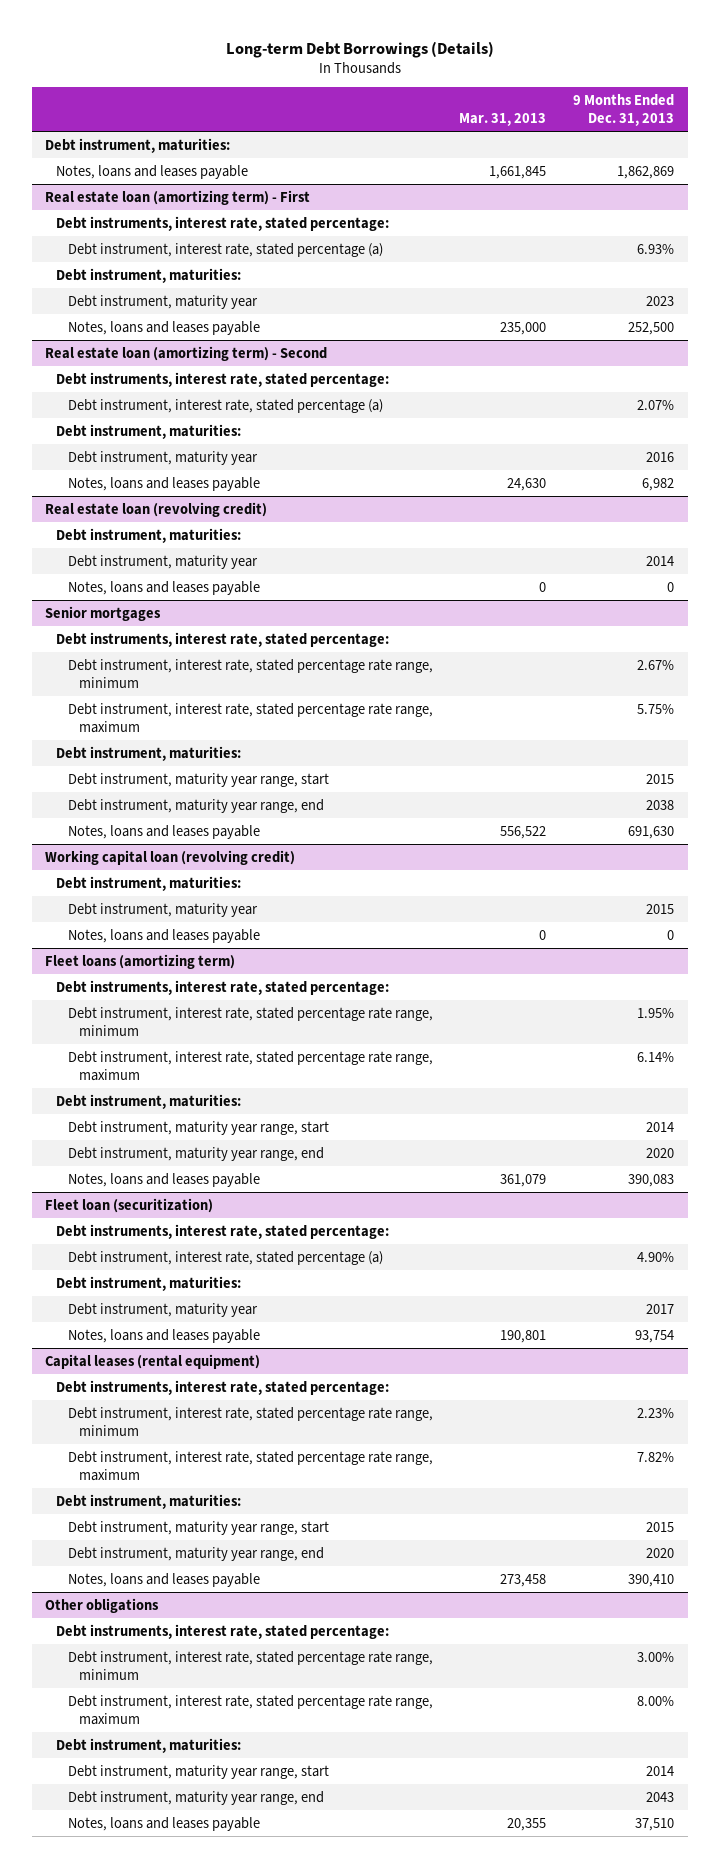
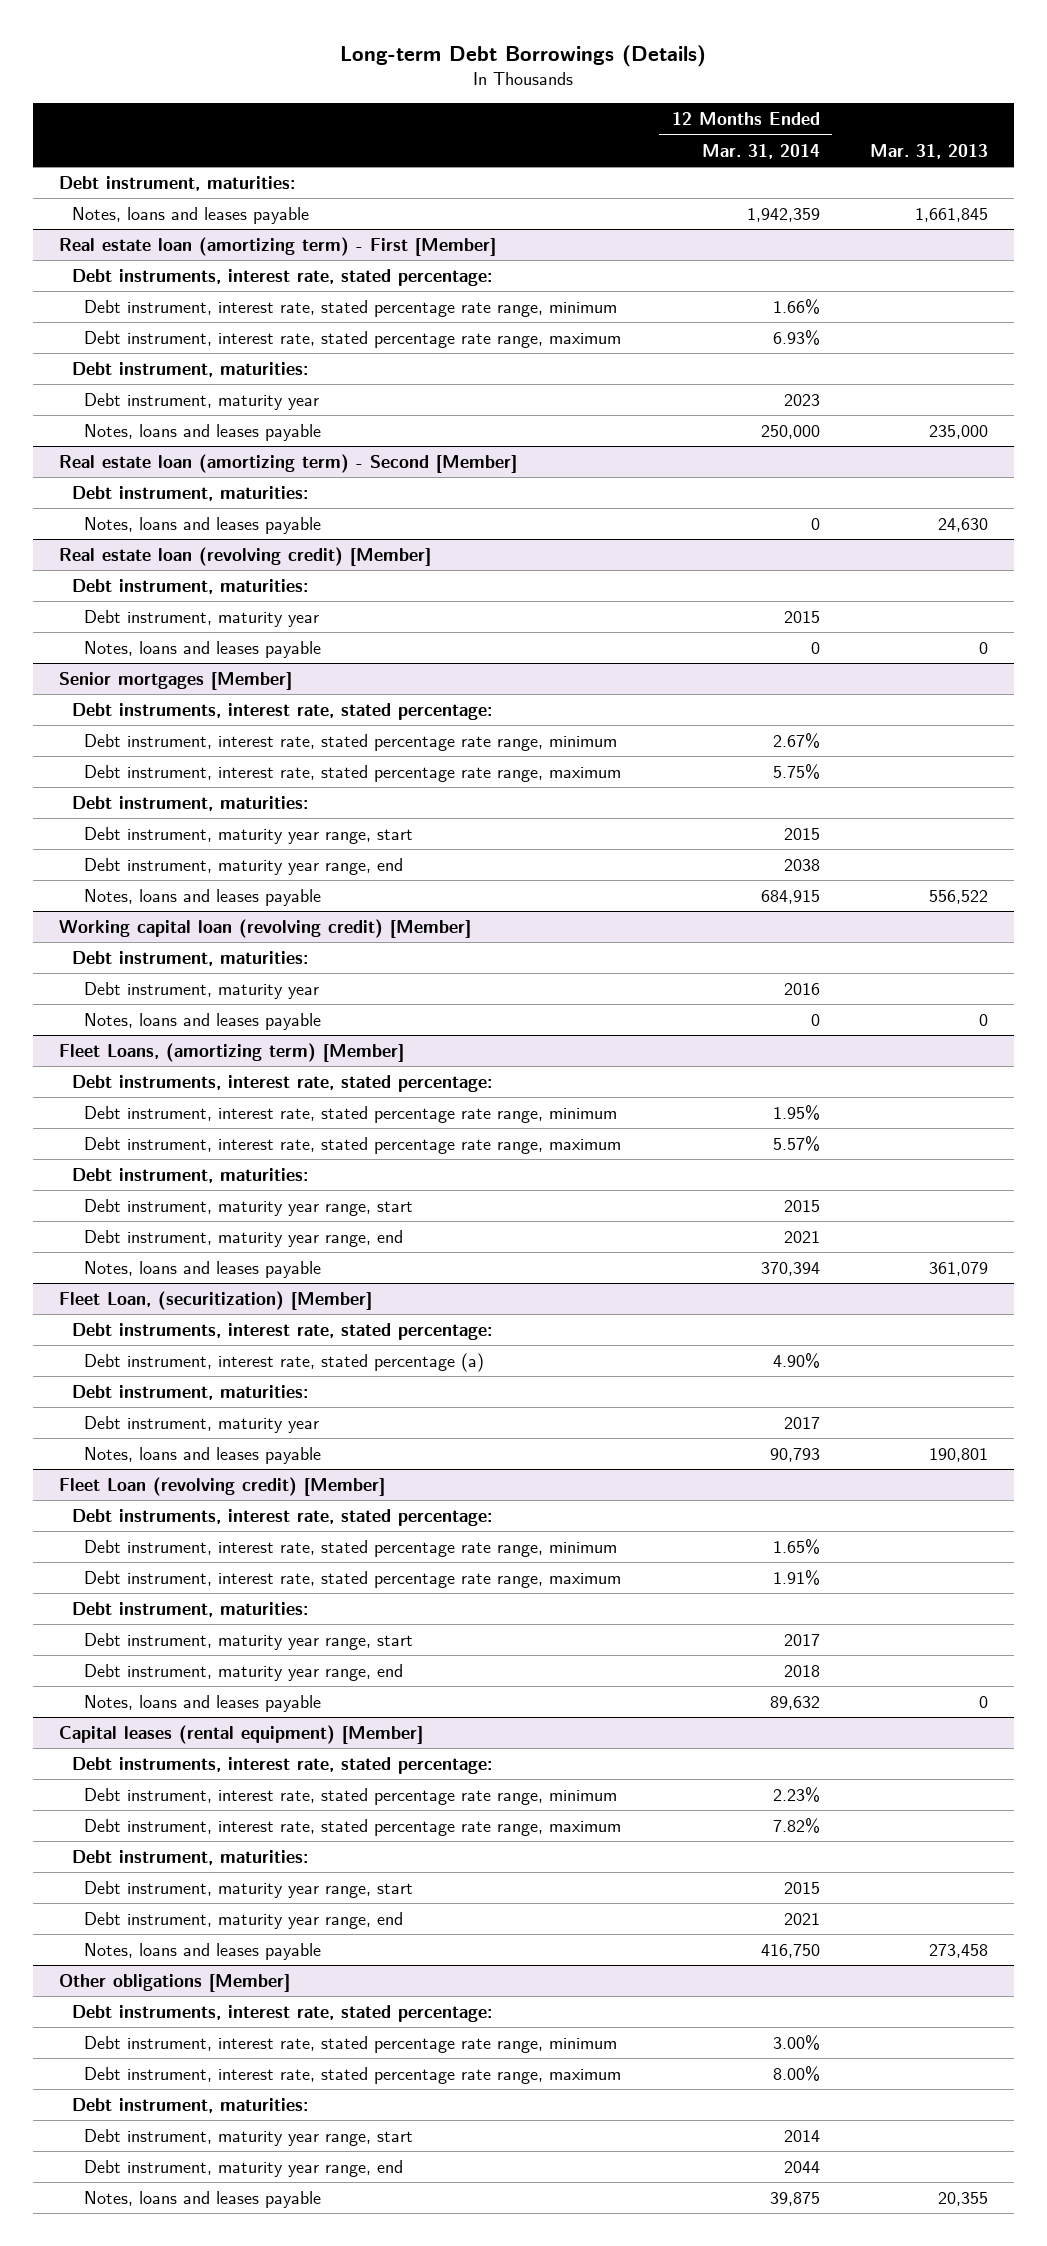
- | Mar. 31, 2013 | 9 Months Ended Dec. 31, 2013
+ | 12 Months Ended Mar. 31, 2014 | Mar. 31, 2013
- Real estate loan (amortizing term) - First
+ Real estate loan (amortizing term) - First [Member]
- Debt instrument, interest rate, stated percentage (a) | | 6.93%
+ Debt instrument, interest rate, stated percentage rate range, minimum | 1.66% |
+ Debt instrument, interest rate, stated percentage rate range, maximum | 6.93% |
- Real estate loan (amortizing term) - Second
- Debt instruments, interest rate, stated percentage:
- Debt instrument, interest rate, stated percentage (a) | | 2.07%
+ Real estate loan (amortizing term) - Second [Member]
- Debt instrument, maturity year | | 2016
- Real estate loan (revolving credit)
+ Real estate loan (revolving credit) [Member]
- Senior mortgages
+ Senior mortgages [Member]
- Working capital loan (revolving credit)
+ Working capital loan (revolving credit) [Member]
- Fleet loans (amortizing term)
+ Fleet Loans, (amortizing term) [Member]
- Fleet loan (securitization)
+ Fleet Loan, (securitization) [Member]
- Capital leases (rental equipment)
+ Fleet Loan (revolving credit) [Member]
+ Debt instruments, interest rate, stated percentage:
+ Debt instrument, interest rate, stated percentage rate range, minimum | 1.65% |
+ Debt instrument, interest rate, stated percentage rate range, maximum | 1.91% |
+ Debt instrument, maturities:
+ Debt instrument, maturity year range, start | 2017 |
+ Debt instrument, maturity year range, end | 2018 |
+ Notes, loans and leases payable | 89,632 | 0
+ Capital leases (rental equipment) [Member]
- Other obligations
+ Other obligations [Member]

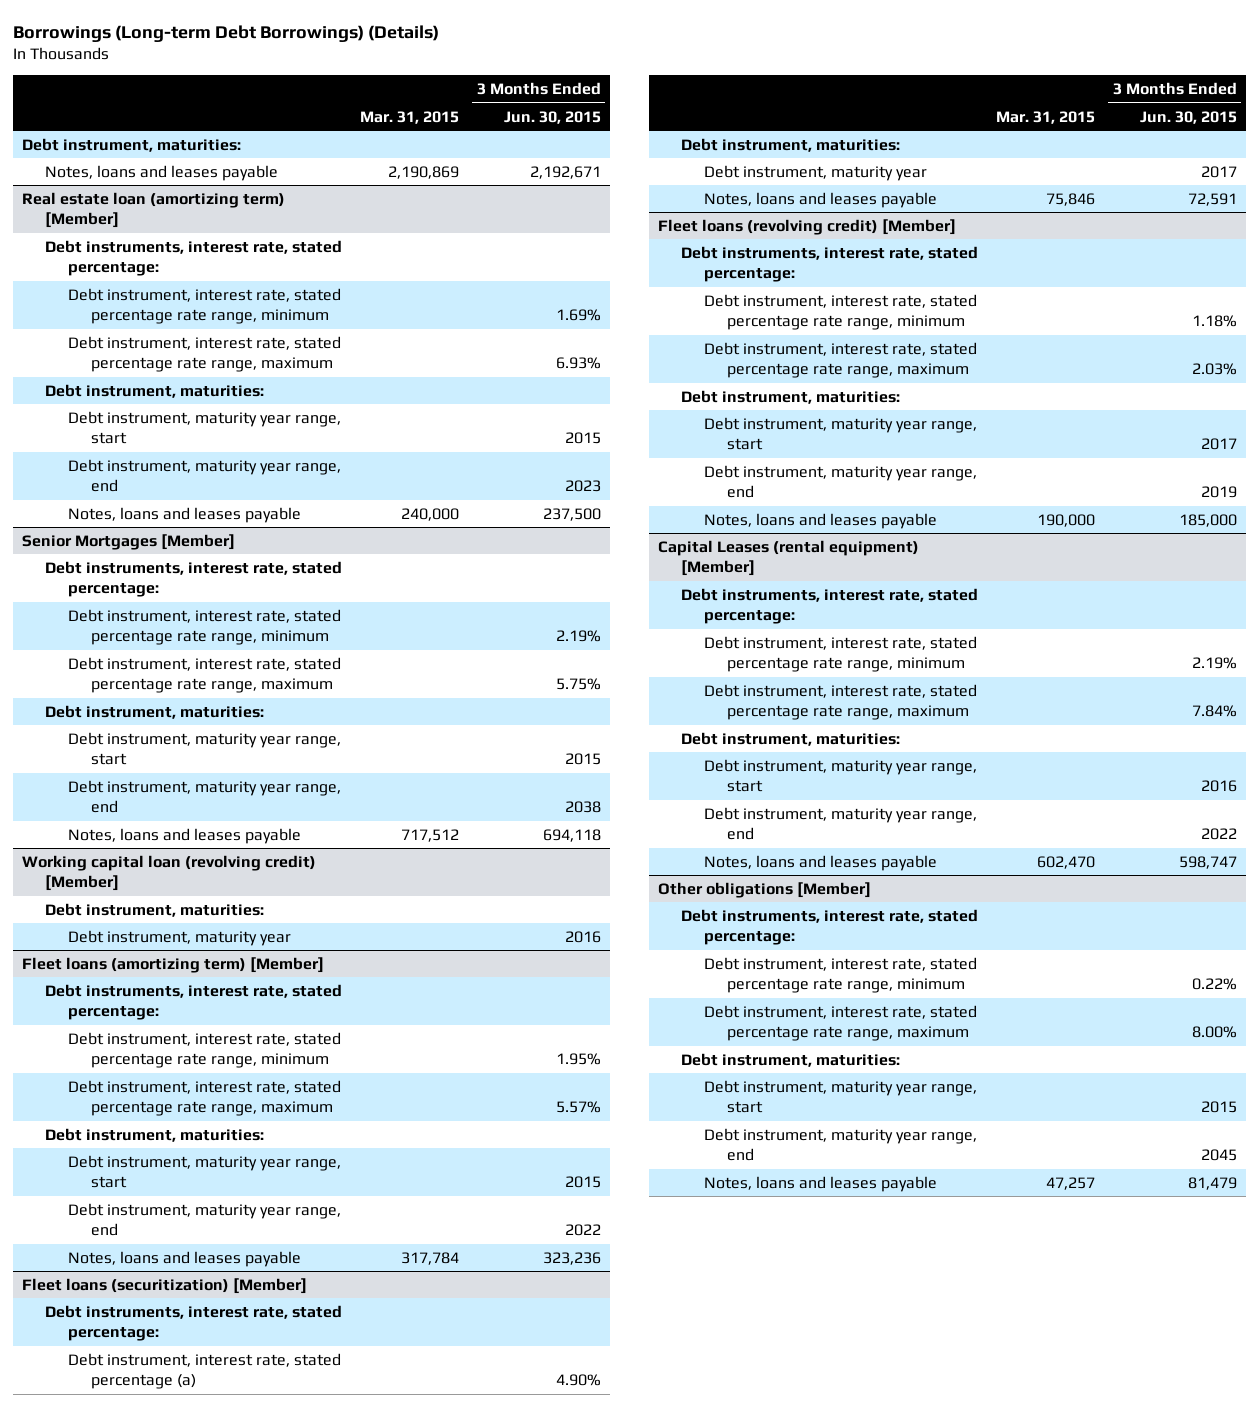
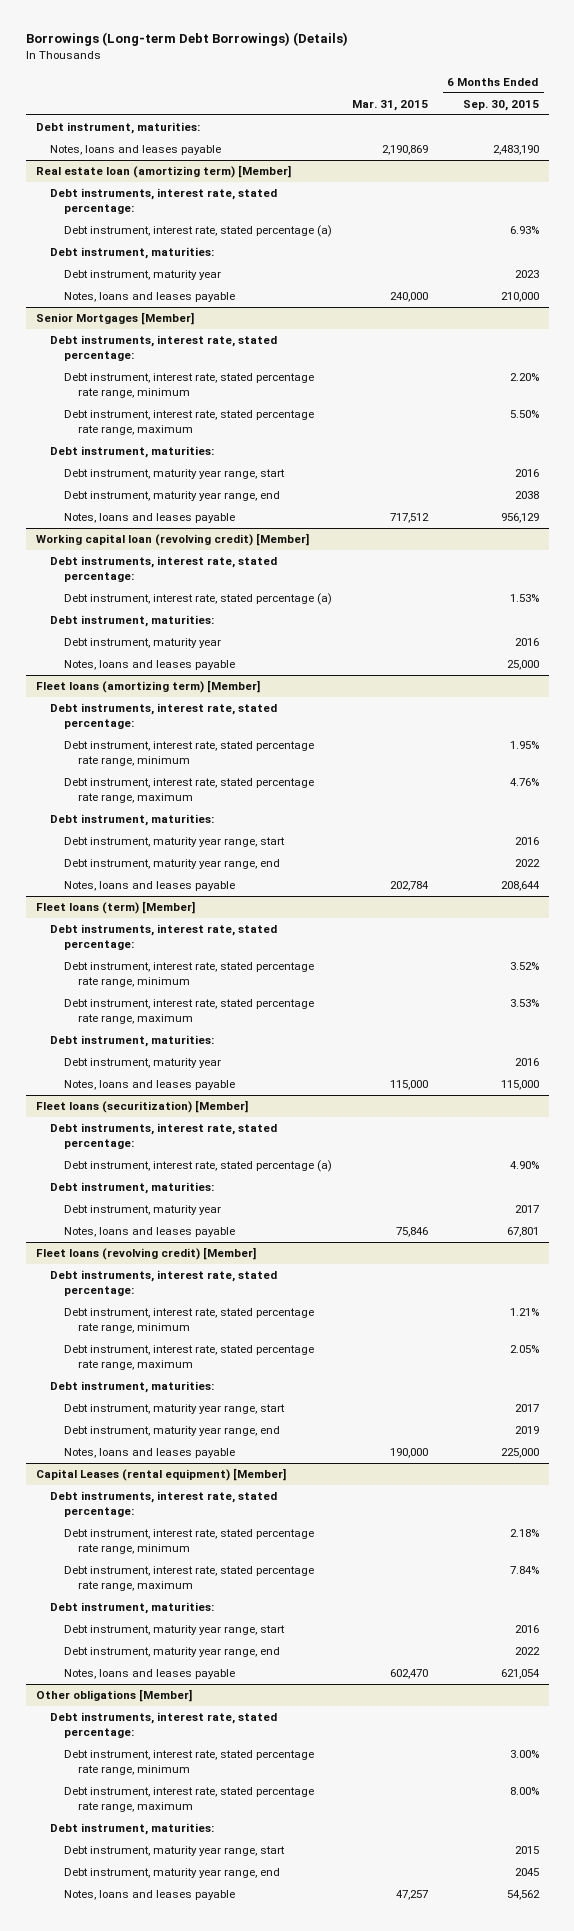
- | Mar. 31, 2015 | 3 Months Ended Jun. 30, 2015
+ | Mar. 31, 2015 | 6 Months Ended Sep. 30, 2015
@ Real estate loan (amortizing term) [Member]
- Debt instrument, interest rate, stated percentage rate range, minimum | | 1.69%
- Debt instrument, interest rate, stated percentage rate range, maximum | | 6.93%
+ Debt instrument, interest rate, stated percentage (a) | | 6.93%
- Debt instrument, maturity year range, start | | 2015
- Debt instrument, maturity year range, end | | 2023
+ Debt instrument, maturity year | | 2023
@ Working capital loan (revolving credit) [Member]
+ Debt instruments, interest rate, stated percentage:
+ Debt instrument, interest rate, stated percentage (a) | | 1.53%
+ Notes, loans and leases payable | | 25,000
@ Fleet loans (amortizing term) [Member]
- Notes, loans and leases payable | 317,784 | 323,236
+ Notes, loans and leases payable | 202,784 | 208,644
+ Fleet loans (term) [Member]
+ Debt instruments, interest rate, stated percentage:
+ Debt instrument, interest rate, stated percentage rate range, minimum | | 3.52%
+ Debt instrument, interest rate, stated percentage rate range, maximum | | 3.53%
+ Debt instrument, maturities:
+ Debt instrument, maturity year | | 2016
+ Notes, loans and leases payable | 115,000 | 115,000

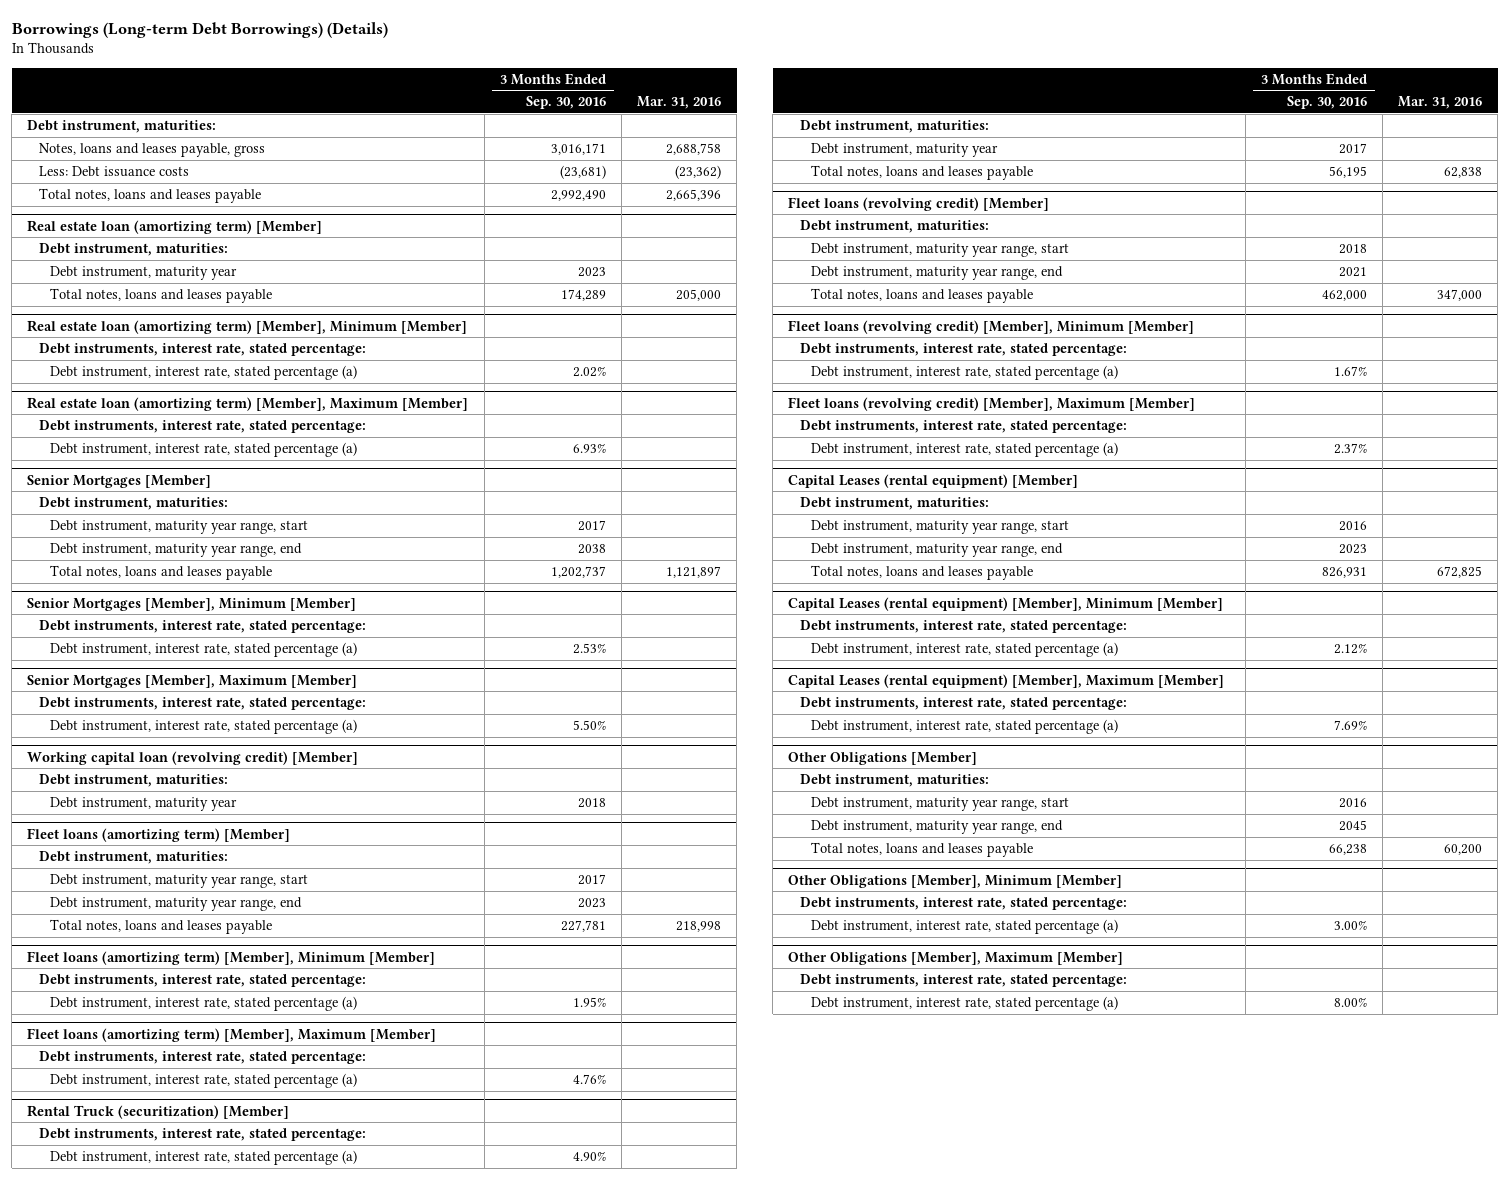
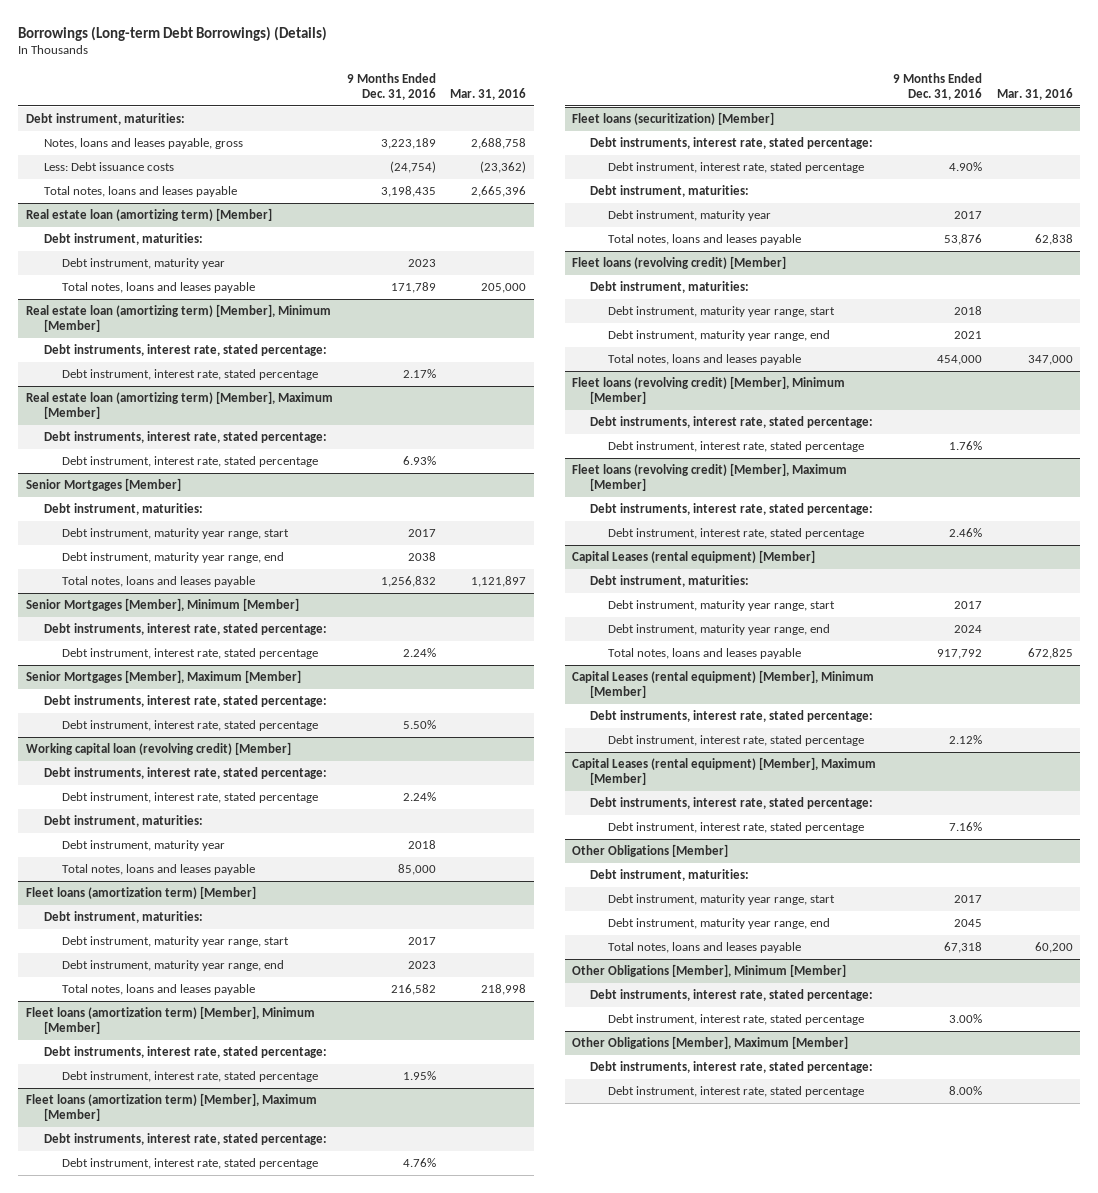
- | 3 Months Ended Sep. 30, 2016 | Mar. 31, 2016
+ | 9 Months Ended Dec. 31, 2016 | Mar. 31, 2016
@ Real estate loan (amortizing term) [Member], Minimum [Member]
- Debt instrument, interest rate, stated percentage (a) | 2.02% |
+ Debt instrument, interest rate, stated percentage | 2.17% |
@ Real estate loan (amortizing term) [Member], Maximum [Member]
- Debt instrument, interest rate, stated percentage (a) | 6.93% |
+ Debt instrument, interest rate, stated percentage | 6.93% |
@ Senior Mortgages [Member], Minimum [Member]
- Debt instrument, interest rate, stated percentage (a) | 2.53% |
+ Debt instrument, interest rate, stated percentage | 2.24% |
@ Senior Mortgages [Member], Maximum [Member]
- Debt instrument, interest rate, stated percentage (a) | 5.50% |
+ Debt instrument, interest rate, stated percentage | 5.50% |
@ Working capital loan (revolving credit) [Member]
+ Debt instruments, interest rate, stated percentage:
+ Debt instrument, interest rate, stated percentage | 2.24% |
- Fleet loans (amortizing term) [Member]
@ Working capital loan (revolving credit) [Member]
+ Total notes, loans and leases payable | 85,000 |
+ Fleet loans (amortization term) [Member]
- Fleet loans (amortizing term) [Member], Minimum [Member]
+ Fleet loans (amortization term) [Member], Minimum [Member]
- Debt instrument, interest rate, stated percentage (a) | 1.95% |
- Fleet loans (amortizing term) [Member], Maximum [Member]
+ Debt instrument, interest rate, stated percentage | 1.95% |
+ Fleet loans (amortization term) [Member], Maximum [Member]
- Debt instrument, interest rate, stated percentage (a) | 4.76% |
- Rental Truck (securitization) [Member]
+ Debt instrument, interest rate, stated percentage | 4.76% |
+ Fleet loans (securitization) [Member]
- Debt instrument, interest rate, stated percentage (a) | 4.90% |
+ Debt instrument, interest rate, stated percentage | 4.90% |
@ Fleet loans (revolving credit) [Member], Minimum [Member]
- Debt instrument, interest rate, stated percentage (a) | 1.67% |
+ Debt instrument, interest rate, stated percentage | 1.76% |
@ Fleet loans (revolving credit) [Member], Maximum [Member]
- Debt instrument, interest rate, stated percentage (a) | 2.37% |
+ Debt instrument, interest rate, stated percentage | 2.46% |
@ Capital Leases (rental equipment) [Member], Minimum [Member]
- Debt instrument, interest rate, stated percentage (a) | 2.12% |
+ Debt instrument, interest rate, stated percentage | 2.12% |
@ Capital Leases (rental equipment) [Member], Maximum [Member]
- Debt instrument, interest rate, stated percentage (a) | 7.69% |
+ Debt instrument, interest rate, stated percentage | 7.16% |
@ Other Obligations [Member], Minimum [Member]
- Debt instrument, interest rate, stated percentage (a) | 3.00% |
+ Debt instrument, interest rate, stated percentage | 3.00% |
@ Other Obligations [Member], Maximum [Member]
- Debt instrument, interest rate, stated percentage (a) | 8.00% |
+ Debt instrument, interest rate, stated percentage | 8.00% |

